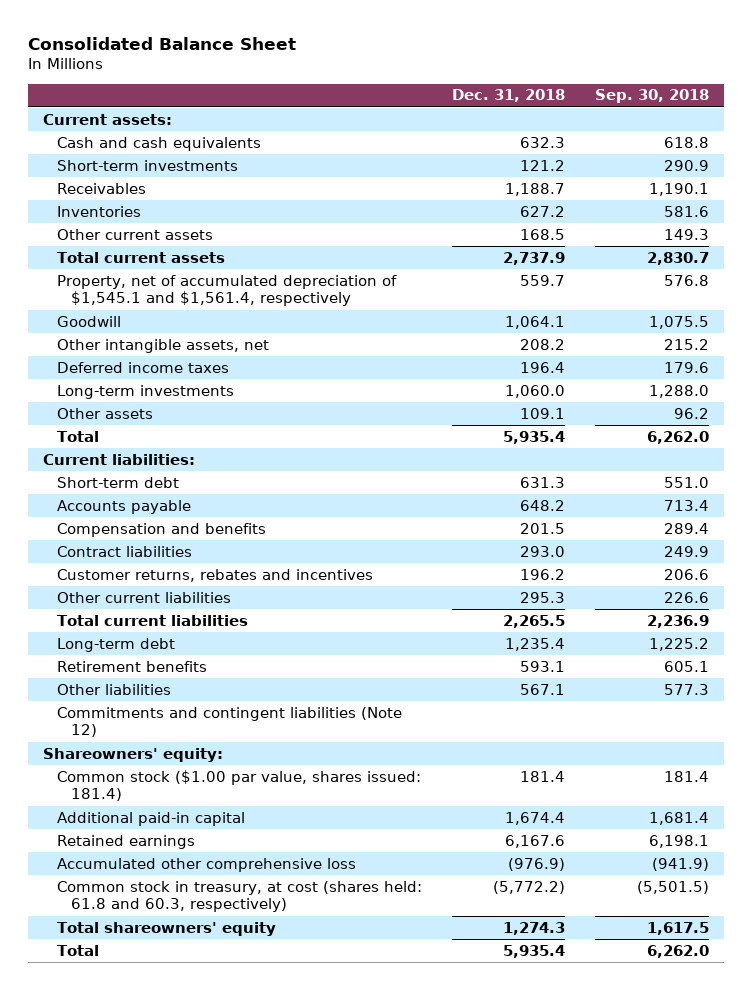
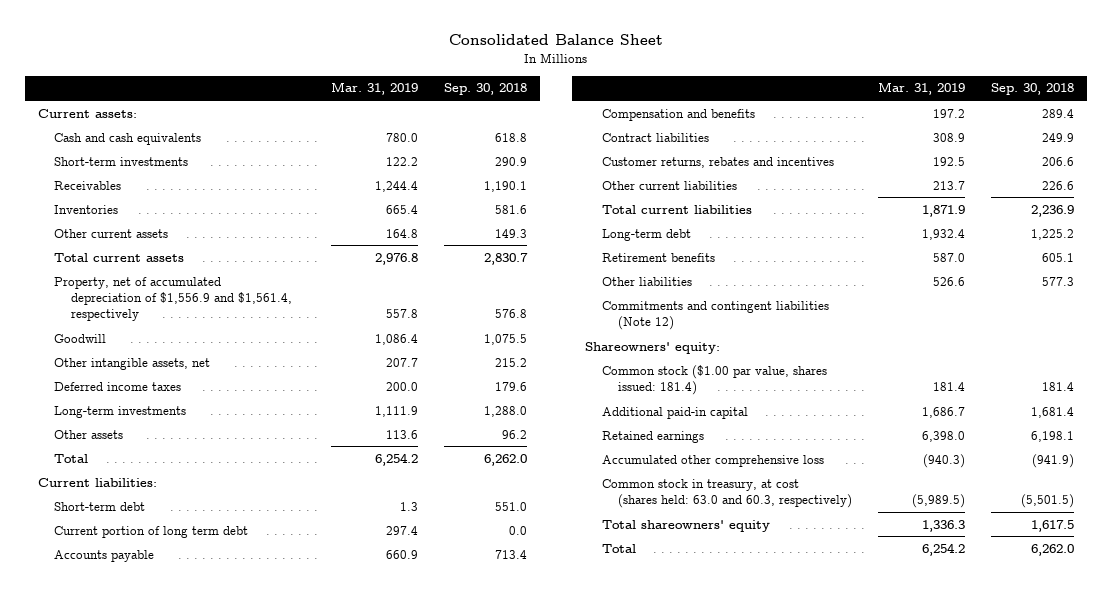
- | Dec. 31, 2018 | Sep. 30, 2018
+ | Mar. 31, 2019 | Sep. 30, 2018
- Property, net of accumulated depreciation of $1,545.1 and $1,561.4, respectively | 559.7 | 576.8
+ Property, net of accumulated depreciation of $1,556.9 and $1,561.4, respectively | 557.8 | 576.8
+ Current portion of long term debt | 297.4 | 0.0
- Common stock in treasury, at cost (shares held: 61.8 and 60.3, respectively) | (5,772.2) | (5,501.5)
+ Common stock in treasury, at cost (shares held: 63.0 and 60.3, respectively) | (5,989.5) | (5,501.5)

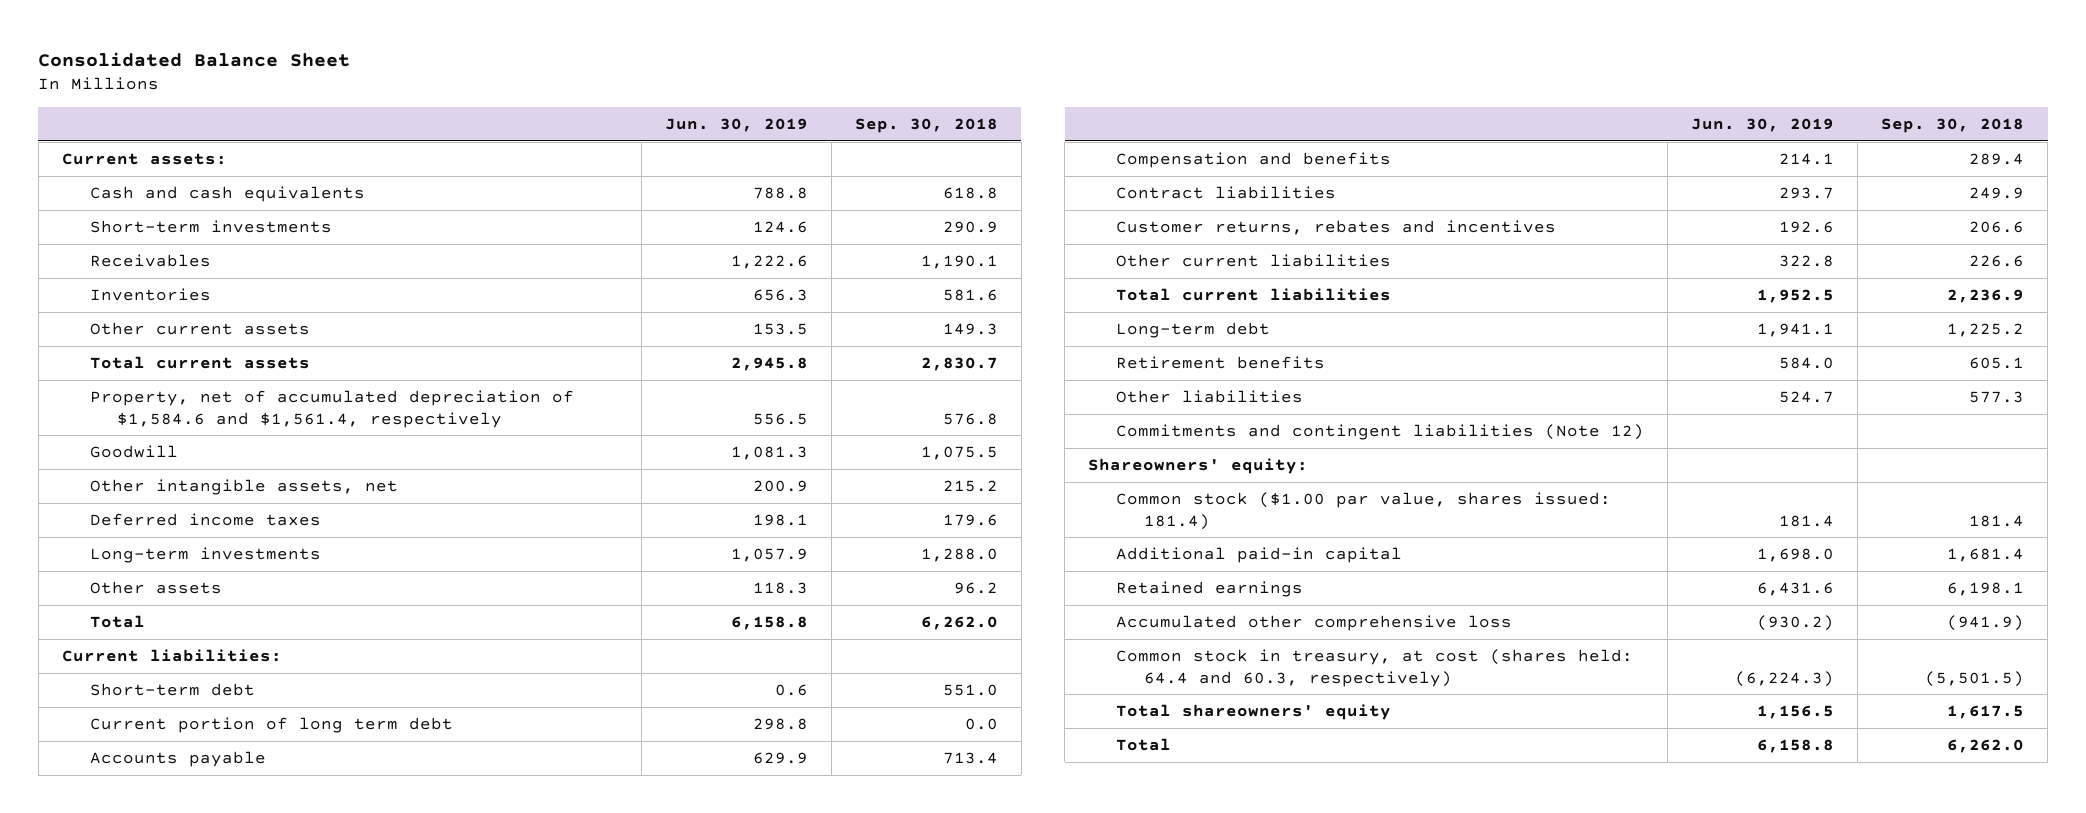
- | Mar. 31, 2019 | Sep. 30, 2018
+ | Jun. 30, 2019 | Sep. 30, 2018
- Property, net of accumulated depreciation of $1,556.9 and $1,561.4, respectively | 557.8 | 576.8
+ Property, net of accumulated depreciation of $1,584.6 and $1,561.4, respectively | 556.5 | 576.8
- Common stock in treasury, at cost (shares held: 63.0 and 60.3, respectively) | (5,989.5) | (5,501.5)
+ Common stock in treasury, at cost (shares held: 64.4 and 60.3, respectively) | (6,224.3) | (5,501.5)

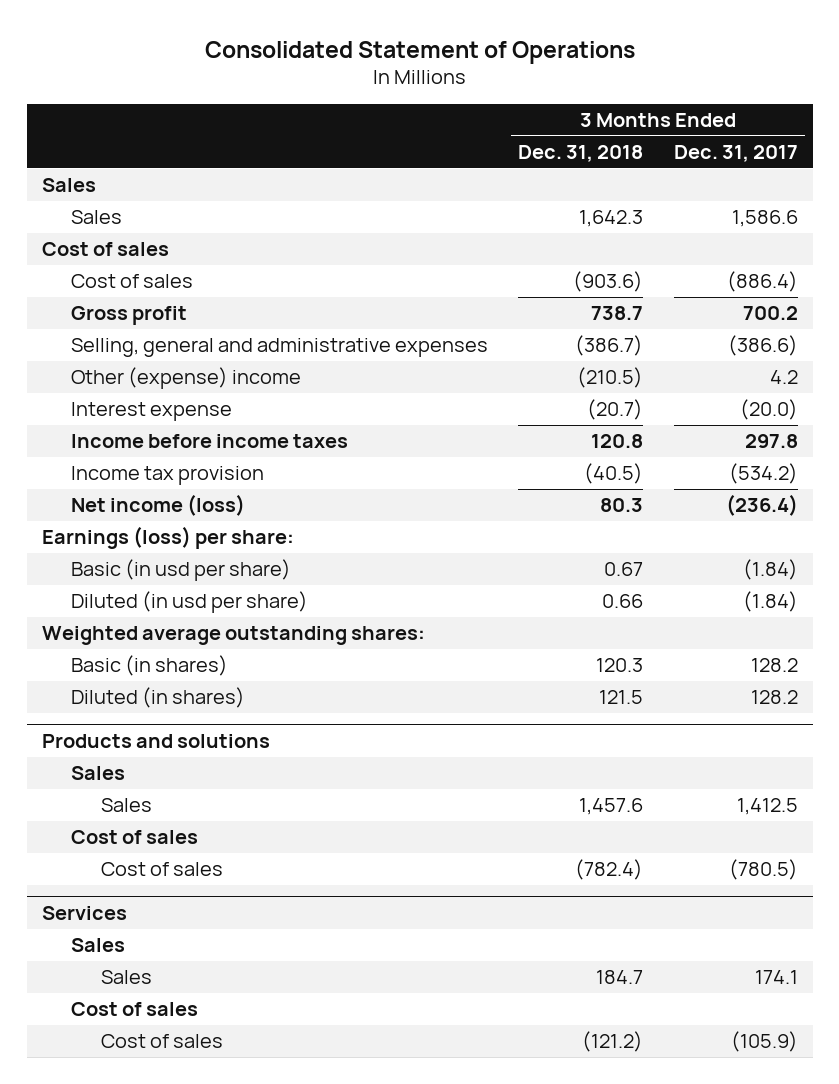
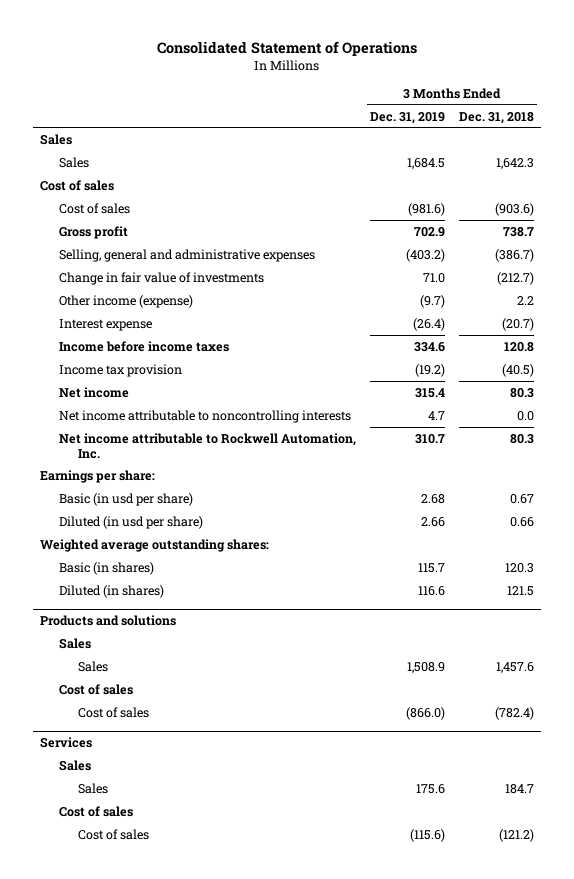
- | 3 Months Ended Dec. 31, 2018 | 3 Months Ended Dec. 31, 2017
+ | 3 Months Ended Dec. 31, 2019 | 3 Months Ended Dec. 31, 2018
- Other (expense) income | (210.5) | 4.2
+ Change in fair value of investments | 71.0 | (212.7)
+ Other income (expense) | (9.7) | 2.2
- Net income (loss) | 80.3 | (236.4)
- Earnings (loss) per share:
+ Net income | 315.4 | 80.3
+ Net income attributable to noncontrolling interests | 4.7 | 0.0
+ Net income attributable to Rockwell Automation, Inc. | 310.7 | 80.3
+ Earnings per share:

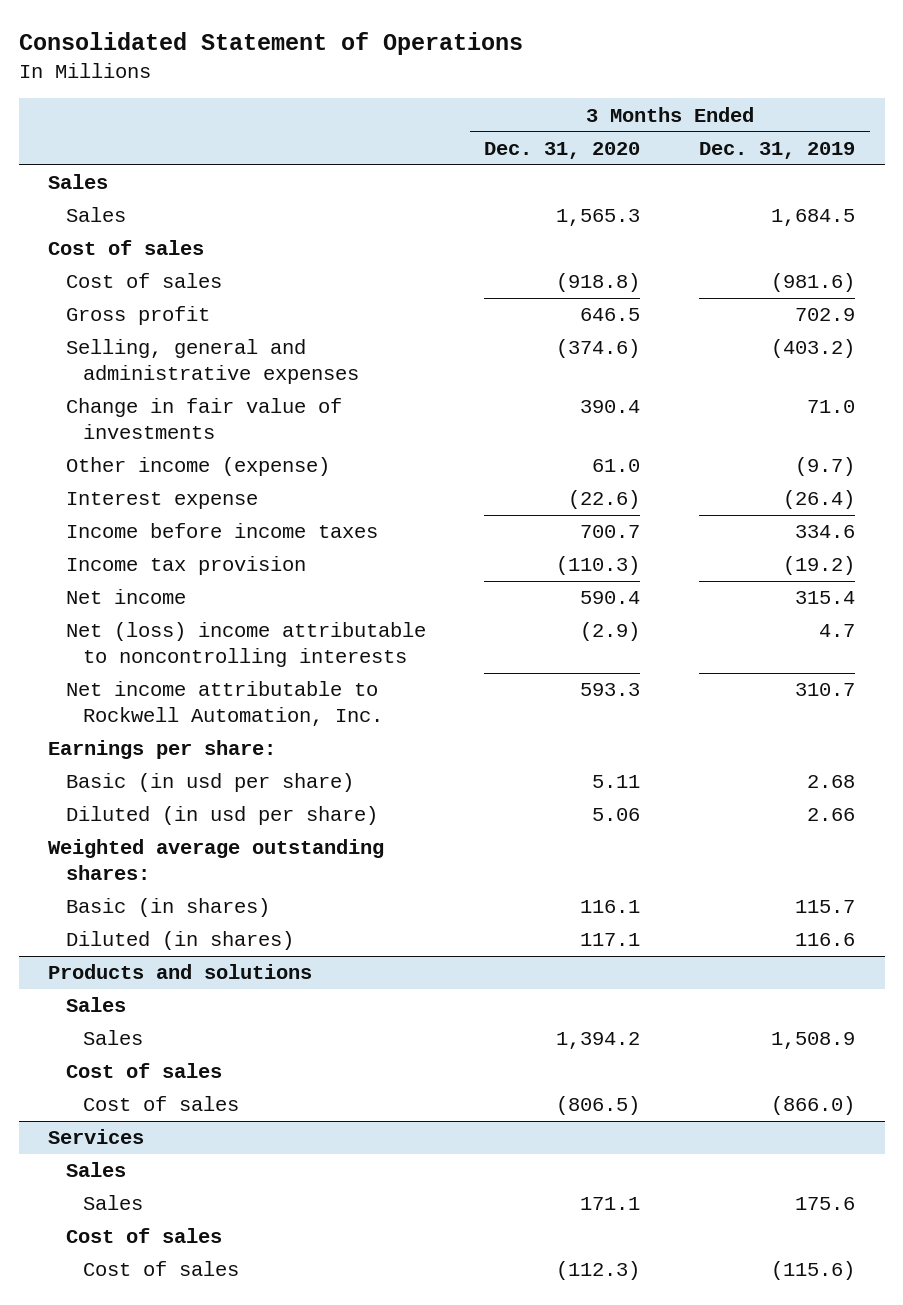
- | 3 Months Ended Dec. 31, 2019 | 3 Months Ended Dec. 31, 2018
+ | 3 Months Ended Dec. 31, 2020 | 3 Months Ended Dec. 31, 2019
- Net income attributable to noncontrolling interests | 4.7 | 0.0
+ Net (loss) income attributable to noncontrolling interests | (2.9) | 4.7

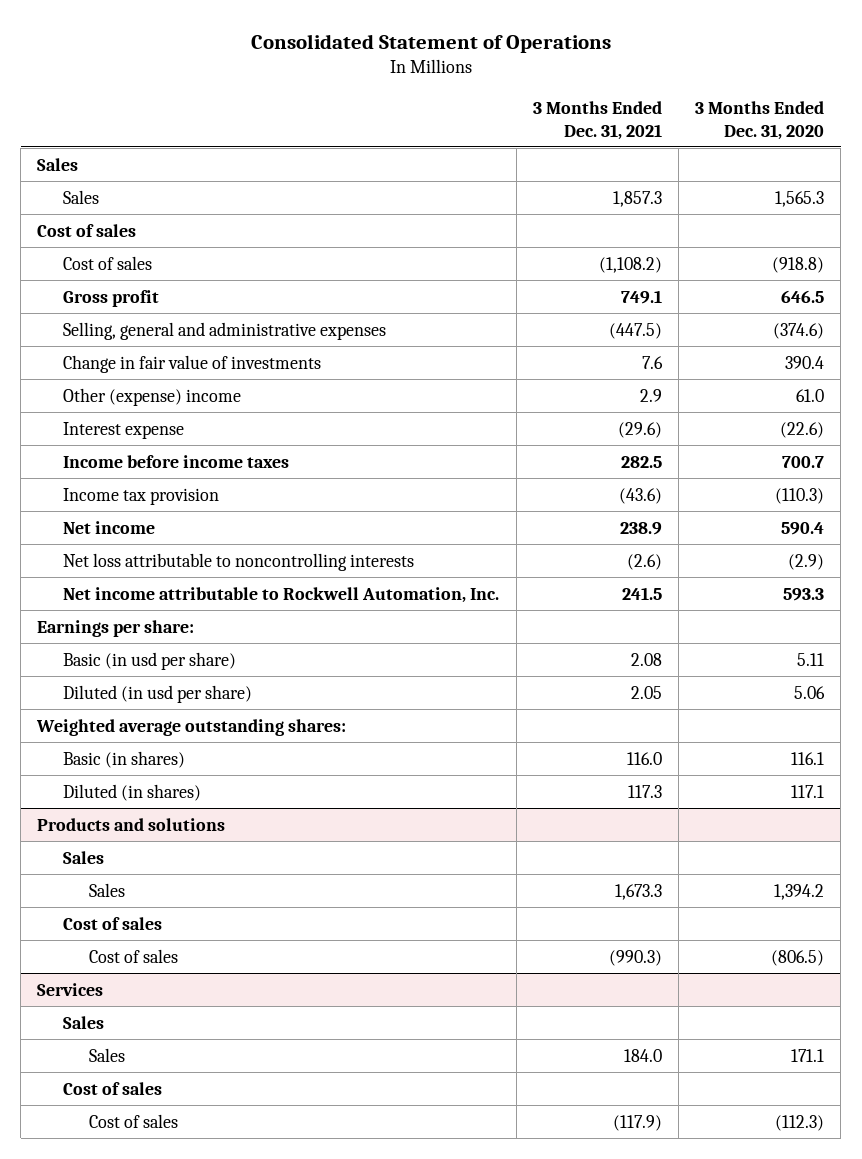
- | 3 Months Ended Dec. 31, 2020 | 3 Months Ended Dec. 31, 2019
+ | 3 Months Ended Dec. 31, 2021 | 3 Months Ended Dec. 31, 2020
- Other income (expense) | 61.0 | (9.7)
+ Other (expense) income | 2.9 | 61.0
- Net (loss) income attributable to noncontrolling interests | (2.9) | 4.7
+ Net loss attributable to noncontrolling interests | (2.6) | (2.9)

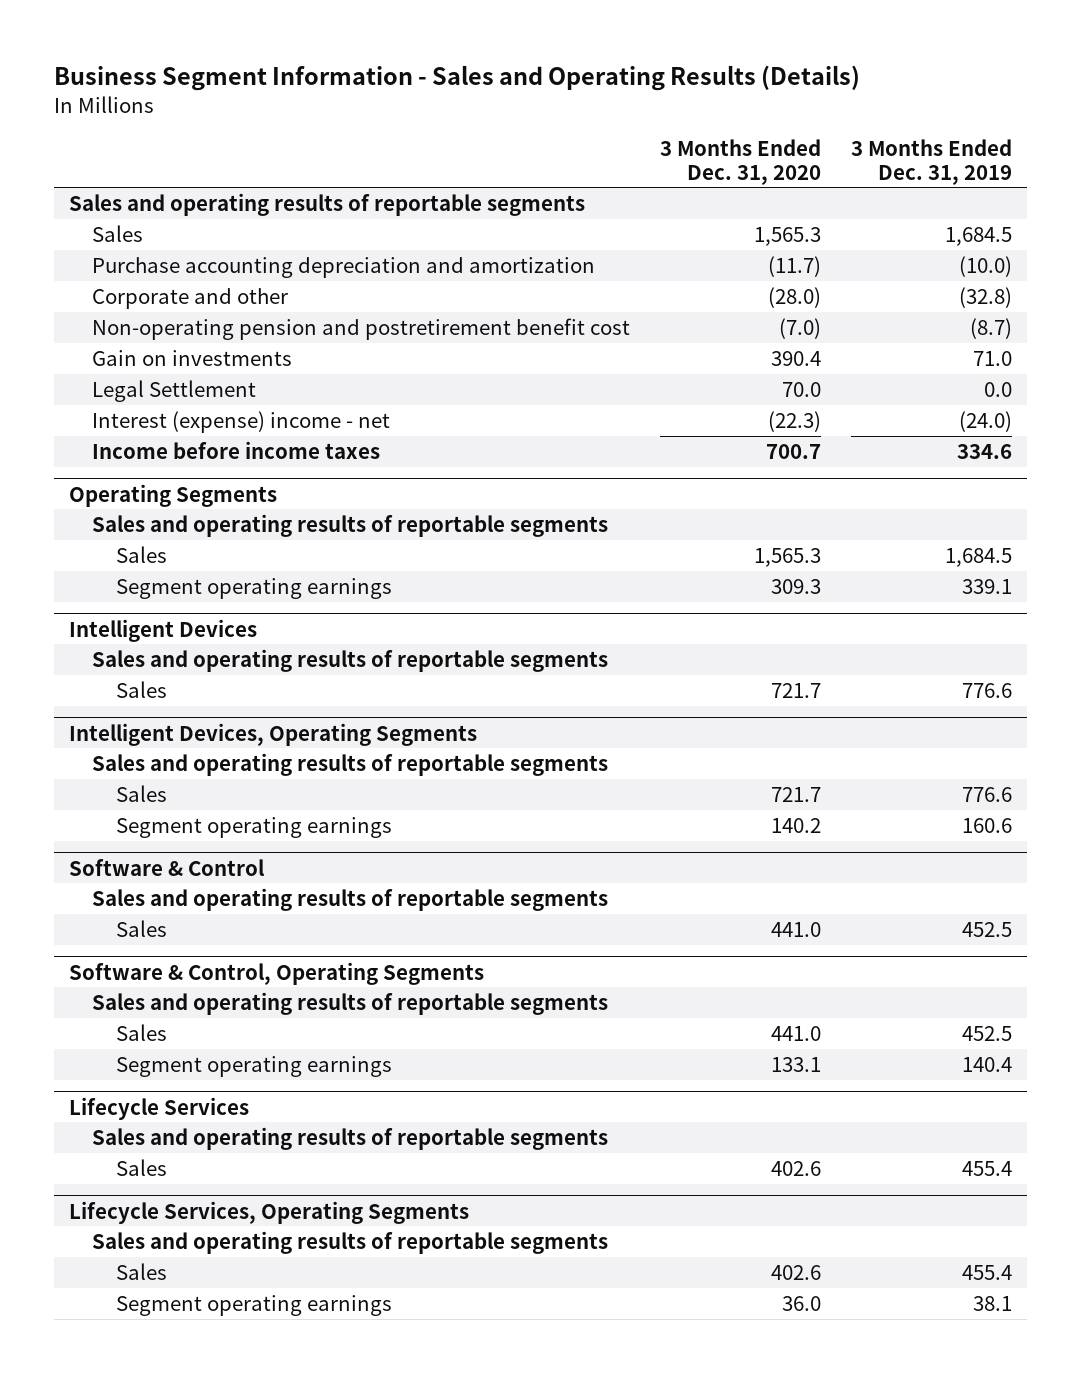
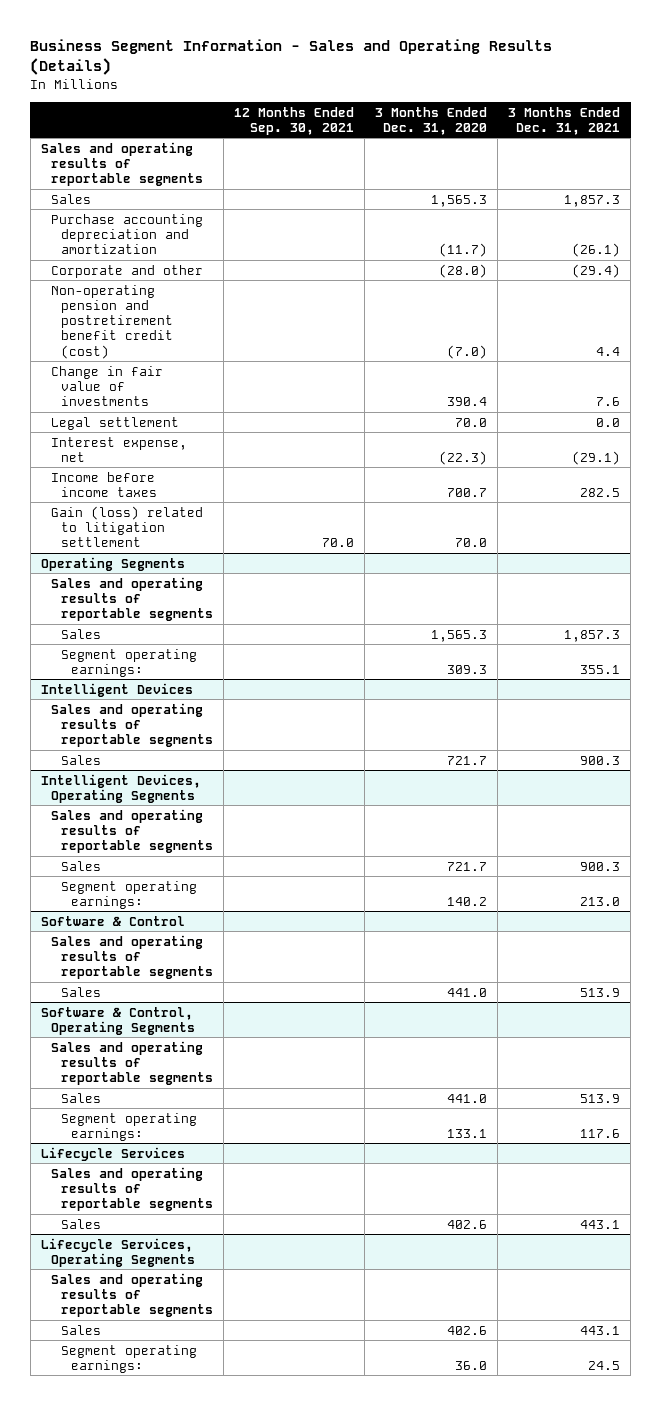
- | 3 Months Ended Dec. 31, 2020 | 3 Months Ended Dec. 31, 2019
+ | 12 Months Ended Sep. 30, 2021 | 3 Months Ended Dec. 31, 2020 | 3 Months Ended Dec. 31, 2021
- Non-operating pension and postretirement benefit cost | (7.0) | (8.7)
- Gain on investments | 390.4 | 71.0
- Legal Settlement | 70.0 | 0.0
- Interest (expense) income - net | (22.3) | (24.0)
+ Non-operating pension and postretirement benefit credit (cost) | | (7.0) | 4.4
+ Change in fair value of investments | | 390.4 | 7.6
+ Legal settlement | | 70.0 | 0.0
+ Interest expense, net | | (22.3) | (29.1)
+ Gain (loss) related to litigation settlement | 70.0 | 70.0 |
@ Operating Segments
- Segment operating earnings | 309.3 | 339.1
+ Segment operating earnings: | | 309.3 | 355.1
@ Intelligent Devices, Operating Segments
- Segment operating earnings | 140.2 | 160.6
+ Segment operating earnings: | | 140.2 | 213.0
@ Software & Control, Operating Segments
- Segment operating earnings | 133.1 | 140.4
+ Segment operating earnings: | | 133.1 | 117.6
@ Lifecycle Services, Operating Segments
- Segment operating earnings | 36.0 | 38.1
+ Segment operating earnings: | | 36.0 | 24.5

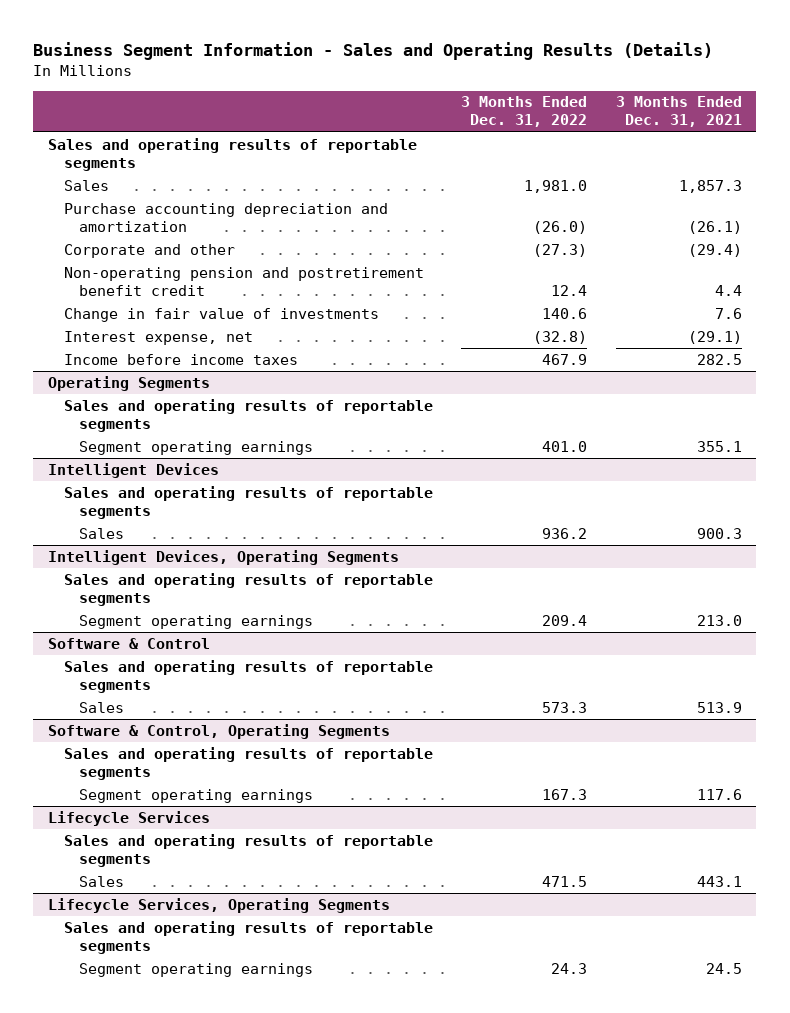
- | 12 Months Ended Sep. 30, 2021 | 3 Months Ended Dec. 31, 2020 | 3 Months Ended Dec. 31, 2021
+ | 3 Months Ended Dec. 31, 2022 | 3 Months Ended Dec. 31, 2021
- Non-operating pension and postretirement benefit credit (cost) | | (7.0) | 4.4
+ Non-operating pension and postretirement benefit credit | 12.4 | 4.4
- Legal settlement | | 70.0 | 0.0
- Gain (loss) related to litigation settlement | 70.0 | 70.0 |
@ Operating Segments
- Sales | | 1,565.3 | 1,857.3
- Segment operating earnings: | | 309.3 | 355.1
+ Segment operating earnings | 401.0 | 355.1
@ Intelligent Devices, Operating Segments
- Sales | | 721.7 | 900.3
- Segment operating earnings: | | 140.2 | 213.0
+ Segment operating earnings | 209.4 | 213.0
@ Software & Control, Operating Segments
- Sales | | 441.0 | 513.9
- Segment operating earnings: | | 133.1 | 117.6
+ Segment operating earnings | 167.3 | 117.6
@ Lifecycle Services, Operating Segments
- Sales | | 402.6 | 443.1
- Segment operating earnings: | | 36.0 | 24.5
+ Segment operating earnings | 24.3 | 24.5

